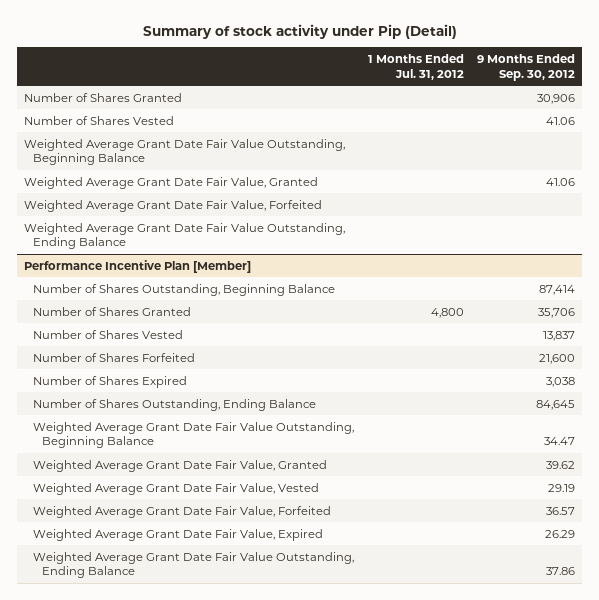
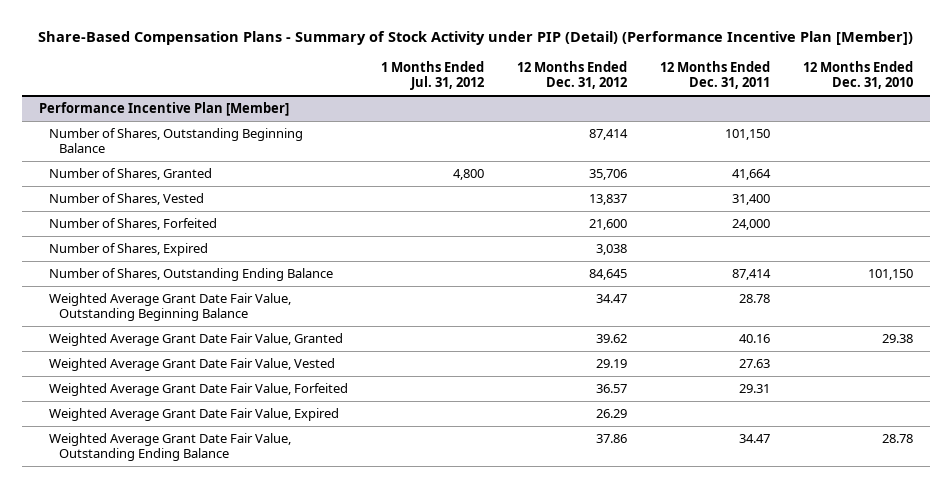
- Summary of stock activity under Pip (Detail)
+ Share-Based Compensation Plans - Summary of Stock Activity under PIP (Detail) (Performance Incentive Plan [Member])
- | 1 Months Ended Jul. 31, 2012 | 9 Months Ended Sep. 30, 2012
+ | 1 Months Ended Jul. 31, 2012 | 12 Months Ended Dec. 31, 2012 | 12 Months Ended Dec. 31, 2011 | 12 Months Ended Dec. 31, 2010
- Number of Shares Granted | | 30,906
- Number of Shares Vested | | 41.06
- Weighted Average Grant Date Fair Value Outstanding, Beginning Balance
- Weighted Average Grant Date Fair Value, Granted | | 41.06
- Weighted Average Grant Date Fair Value, Forfeited
- Weighted Average Grant Date Fair Value Outstanding, Ending Balance
@ Performance Incentive Plan [Member]
- Number of Shares Outstanding, Beginning Balance | | 87,414
- Number of Shares Granted | 4,800 | 35,706
- Number of Shares Vested | | 13,837
- Number of Shares Forfeited | | 21,600
- Number of Shares Expired | | 3,038
- Number of Shares Outstanding, Ending Balance | | 84,645
- Weighted Average Grant Date Fair Value Outstanding, Beginning Balance | | 34.47
+ Number of Shares, Outstanding Beginning Balance | | 87,414 | 101,150 |
+ Number of Shares, Granted | 4,800 | 35,706 | 41,664 |
+ Number of Shares, Vested | | 13,837 | 31,400 |
+ Number of Shares, Forfeited | | 21,600 | 24,000 |
+ Number of Shares, Expired | | 3,038 | |
+ Number of Shares, Outstanding Ending Balance | | 84,645 | 87,414 | 101,150
+ Weighted Average Grant Date Fair Value, Outstanding Beginning Balance | | 34.47 | 28.78 |
- Weighted Average Grant Date Fair Value Outstanding, Ending Balance | | 37.86
+ Weighted Average Grant Date Fair Value, Outstanding Ending Balance | | 37.86 | 34.47 | 28.78

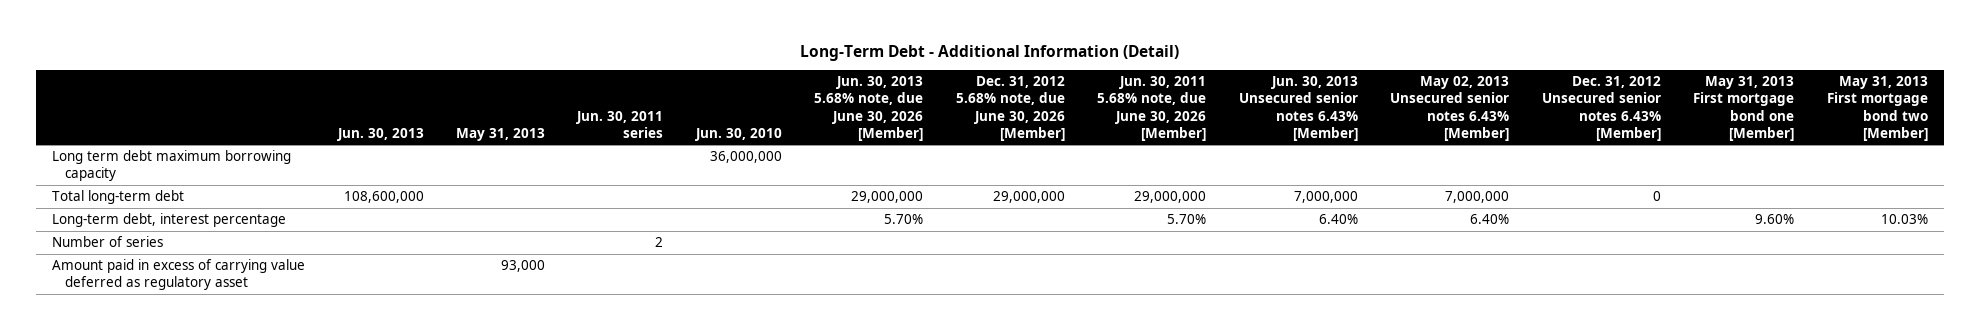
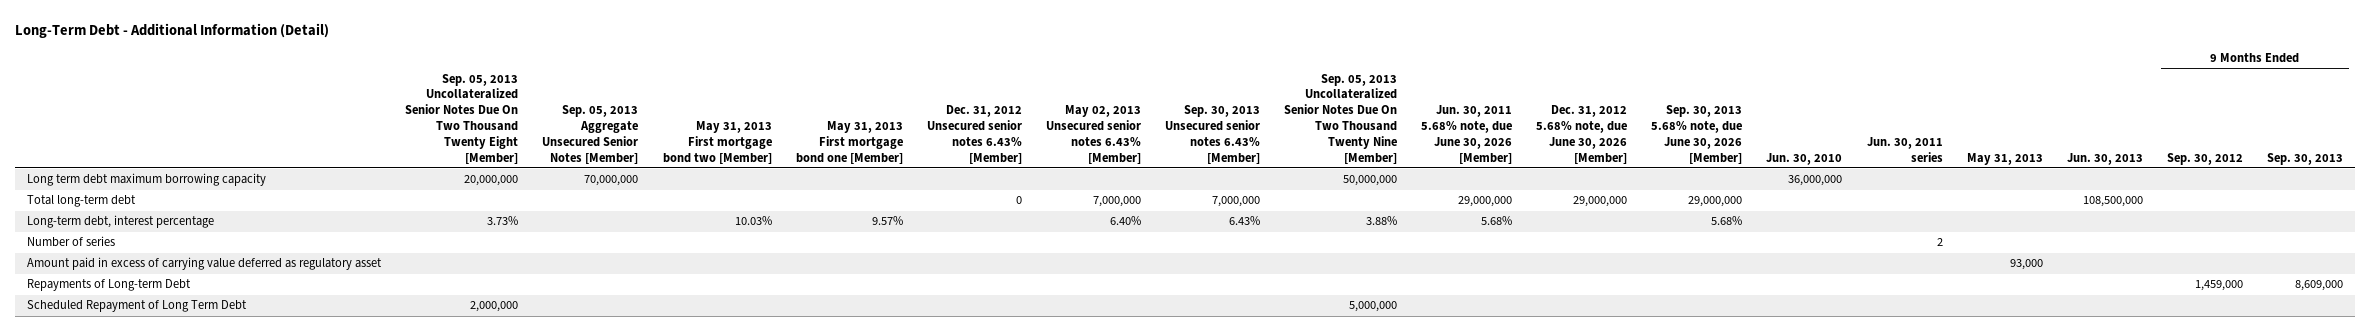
- | Jun. 30, 2013 | May 31, 2013 | Jun. 30, 2011 series | Jun. 30, 2010 | Jun. 30, 2013 5.68% note, due June 30, 2026 [Member] | Dec. 31, 2012 5.68% note, due June 30, 2026 [Member] | Jun. 30, 2011 5.68% note, due June 30, 2026 [Member] | Jun. 30, 2013 Unsecured senior notes 6.43% [Member] | May 02, 2013 Unsecured senior notes 6.43% [Member] | Dec. 31, 2012 Unsecured senior notes 6.43% [Member] | May 31, 2013 First mortgage bond one [Member] | May 31, 2013 First mortgage bond two [Member]
+ | Sep. 05, 2013 Uncollateralized Senior Notes Due On Two Thousand Twenty Eight [Member] | Sep. 05, 2013 Aggregate Unsecured Senior Notes [Member] | May 31, 2013 First mortgage bond two [Member] | May 31, 2013 First mortgage bond one [Member] | Dec. 31, 2012 Unsecured senior notes 6.43% [Member] | May 02, 2013 Unsecured senior notes 6.43% [Member] | Sep. 30, 2013 Unsecured senior notes 6.43% [Member] | Sep. 05, 2013 Uncollateralized Senior Notes Due On Two Thousand Twenty Nine [Member] | Jun. 30, 2011 5.68% note, due June 30, 2026 [Member] | Dec. 31, 2012 5.68% note, due June 30, 2026 [Member] | Sep. 30, 2013 5.68% note, due June 30, 2026 [Member] | Jun. 30, 2010 | Jun. 30, 2011 series | May 31, 2013 | Jun. 30, 2013 | 9 Months Ended Sep. 30, 2012 | 9 Months Ended Sep. 30, 2013
- Total long-term debt | 108,600,000 | | | | 29,000,000 | 29,000,000 | 29,000,000 | 7,000,000 | 7,000,000 | 0 | |
- Long-term debt, interest percentage | | | | | 5.70% | | 5.70% | 6.40% | 6.40% | | 9.60% | 10.03%
+ Total long-term debt | | | | | 0 | 7,000,000 | 7,000,000 | | 29,000,000 | 29,000,000 | 29,000,000 | | | | 108,500,000 | |
+ Long-term debt, interest percentage | 3.73% | | 10.03% | 9.57% | | 6.40% | 6.43% | 3.88% | 5.68% | | 5.68% | | | | | |
+ Repayments of Long-term Debt | | | | | | | | | | | | | | | | 1,459,000 | 8,609,000
+ Scheduled Repayment of Long Term Debt | 2,000,000 | | | | | | | 5,000,000 | | | | | | | | |

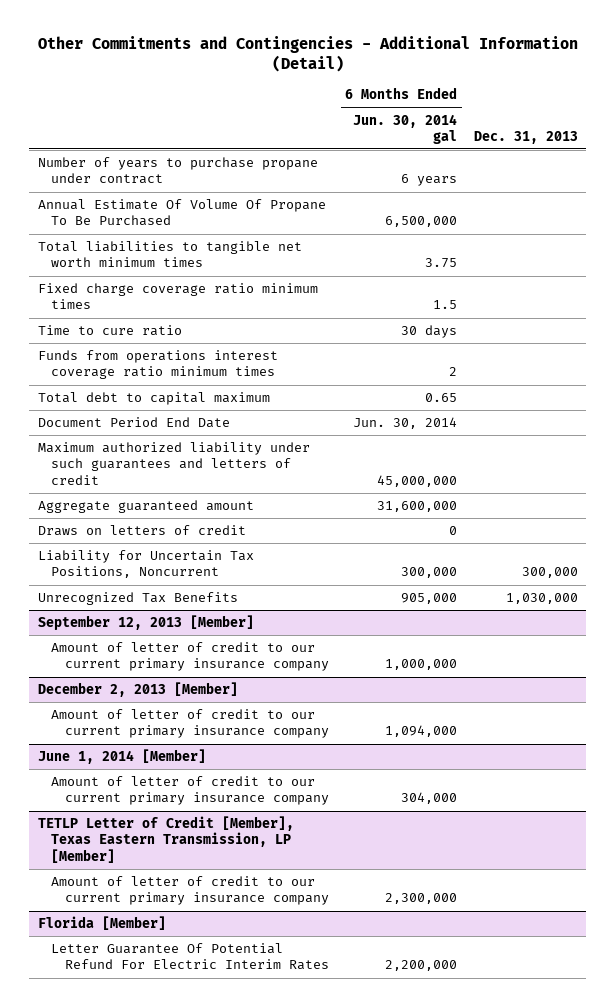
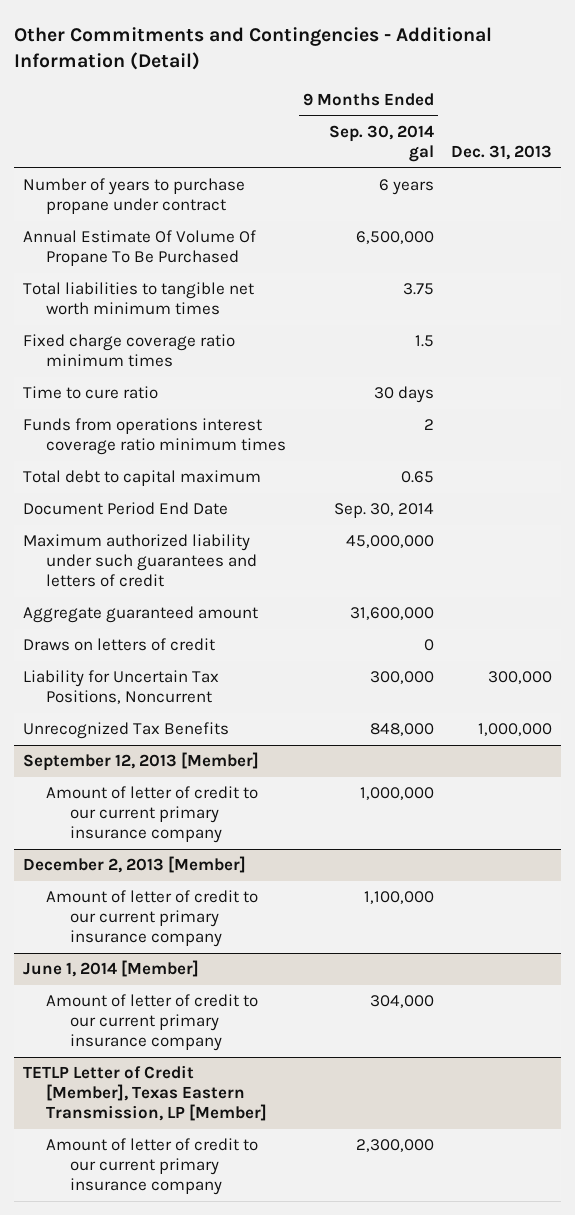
- | 6 Months Ended Jun. 30, 2014 gal | Dec. 31, 2013
+ | 9 Months Ended Sep. 30, 2014 gal | Dec. 31, 2013
- Unrecognized Tax Benefits | 905,000 | 1,030,000
+ Unrecognized Tax Benefits | 848,000 | 1,000,000
- Florida [Member]
- Letter Guarantee Of Potential Refund For Electric Interim Rates | 2,200,000 |

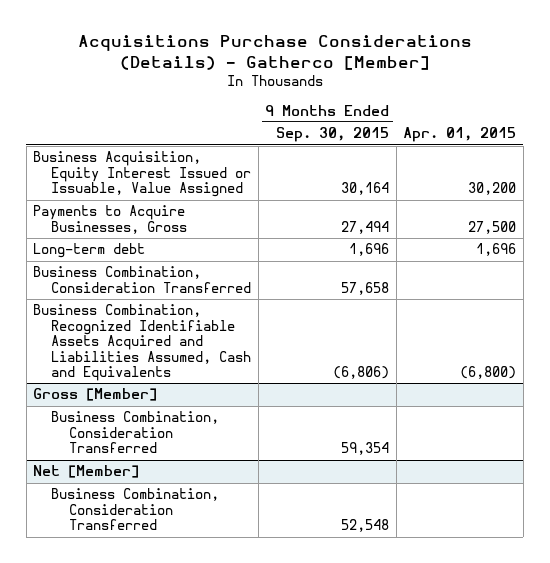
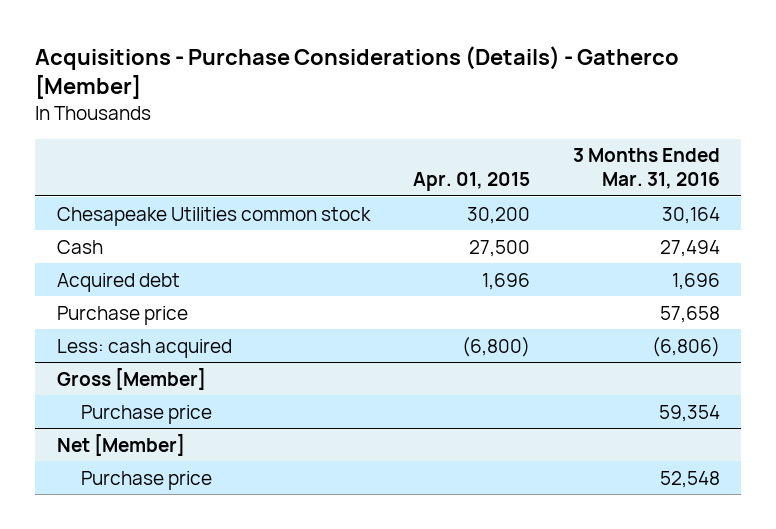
- Acquisitions Purchase Considerations (Details) - Gatherco [Member]
+ Acquisitions - Purchase Considerations (Details) - Gatherco [Member]
- | 9 Months Ended Sep. 30, 2015 | Apr. 01, 2015
+ | Apr. 01, 2015 | 3 Months Ended Mar. 31, 2016
- Business Acquisition, Equity Interest Issued or Issuable, Value Assigned | 30,164 | 30,200
- Payments to Acquire Businesses, Gross | 27,494 | 27,500
- Long-term debt | 1,696 | 1,696
- Business Combination, Consideration Transferred | 57,658 |
- Business Combination, Recognized Identifiable Assets Acquired and Liabilities Assumed, Cash and Equivalents | (6,806) | (6,800)
+ Chesapeake Utilities common stock | 30,200 | 30,164
+ Cash | 27,500 | 27,494
+ Acquired debt | 1,696 | 1,696
+ Purchase price | | 57,658
+ Less: cash acquired | (6,800) | (6,806)
@ Gross [Member]
- Business Combination, Consideration Transferred | 59,354 |
+ Purchase price | | 59,354
@ Net [Member]
- Business Combination, Consideration Transferred | 52,548 |
+ Purchase price | | 52,548

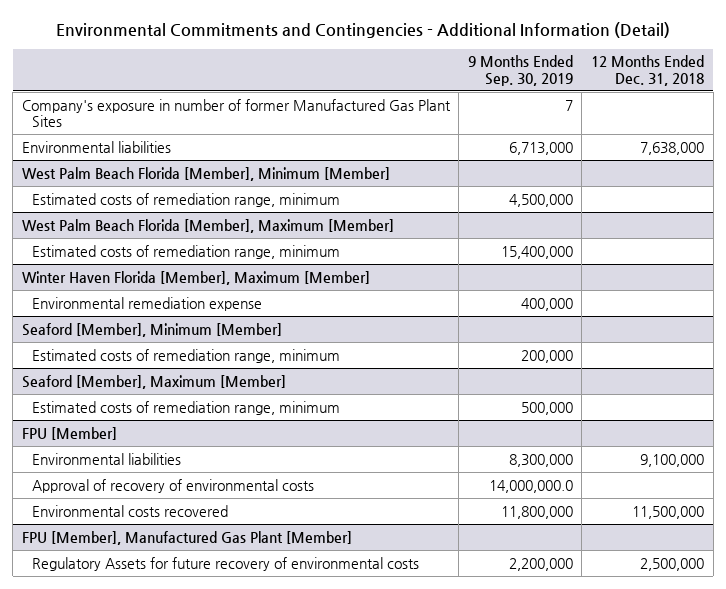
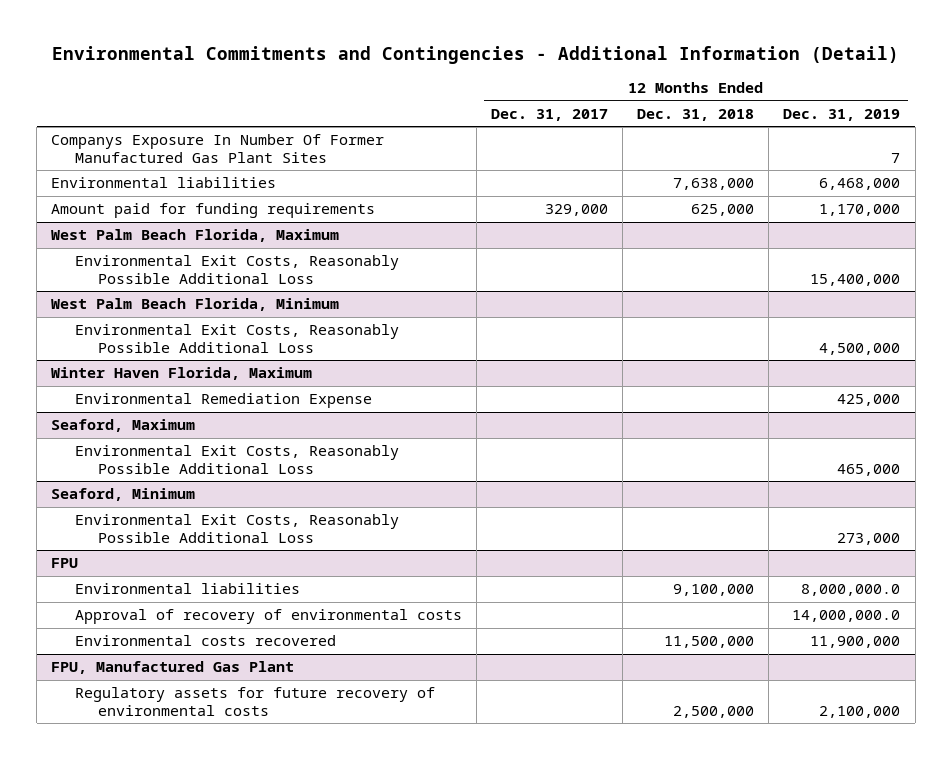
- | 9 Months Ended Sep. 30, 2019 | 12 Months Ended Dec. 31, 2018
+ | 12 Months Ended Dec. 31, 2017 | 12 Months Ended Dec. 31, 2018 | 12 Months Ended Dec. 31, 2019
- Company's exposure in number of former Manufactured Gas Plant Sites | 7 |
+ Companys Exposure In Number Of Former Manufactured Gas Plant Sites | | | 7
- West Palm Beach Florida [Member], Minimum [Member]
- Estimated costs of remediation range, minimum | 4,500,000 |
- West Palm Beach Florida [Member], Maximum [Member]
- Estimated costs of remediation range, minimum | 15,400,000 |
- Winter Haven Florida [Member], Maximum [Member]
- Environmental remediation expense | 400,000 |
- Seaford [Member], Minimum [Member]
- Estimated costs of remediation range, minimum | 200,000 |
- Seaford [Member], Maximum [Member]
- Estimated costs of remediation range, minimum | 500,000 |
- FPU [Member]
+ Amount paid for funding requirements | 329,000 | 625,000 | 1,170,000
+ West Palm Beach Florida, Maximum
+ Environmental Exit Costs, Reasonably Possible Additional Loss | | | 15,400,000
+ West Palm Beach Florida, Minimum
+ Environmental Exit Costs, Reasonably Possible Additional Loss | | | 4,500,000
+ Winter Haven Florida, Maximum
+ Environmental Remediation Expense | | | 425,000
+ Seaford, Maximum
+ Environmental Exit Costs, Reasonably Possible Additional Loss | | | 465,000
+ Seaford, Minimum
+ Environmental Exit Costs, Reasonably Possible Additional Loss | | | 273,000
+ FPU
- FPU [Member], Manufactured Gas Plant [Member]
- Regulatory Assets for future recovery of environmental costs | 2,200,000 | 2,500,000
+ FPU, Manufactured Gas Plant
+ Regulatory assets for future recovery of environmental costs | | 2,500,000 | 2,100,000

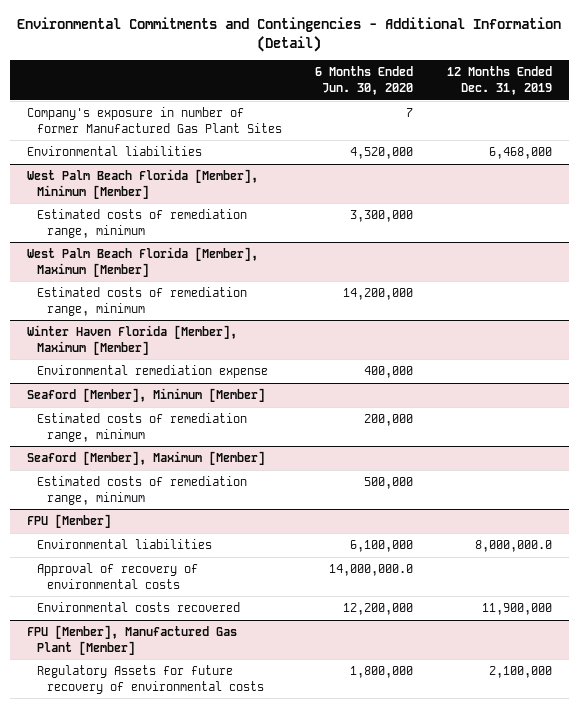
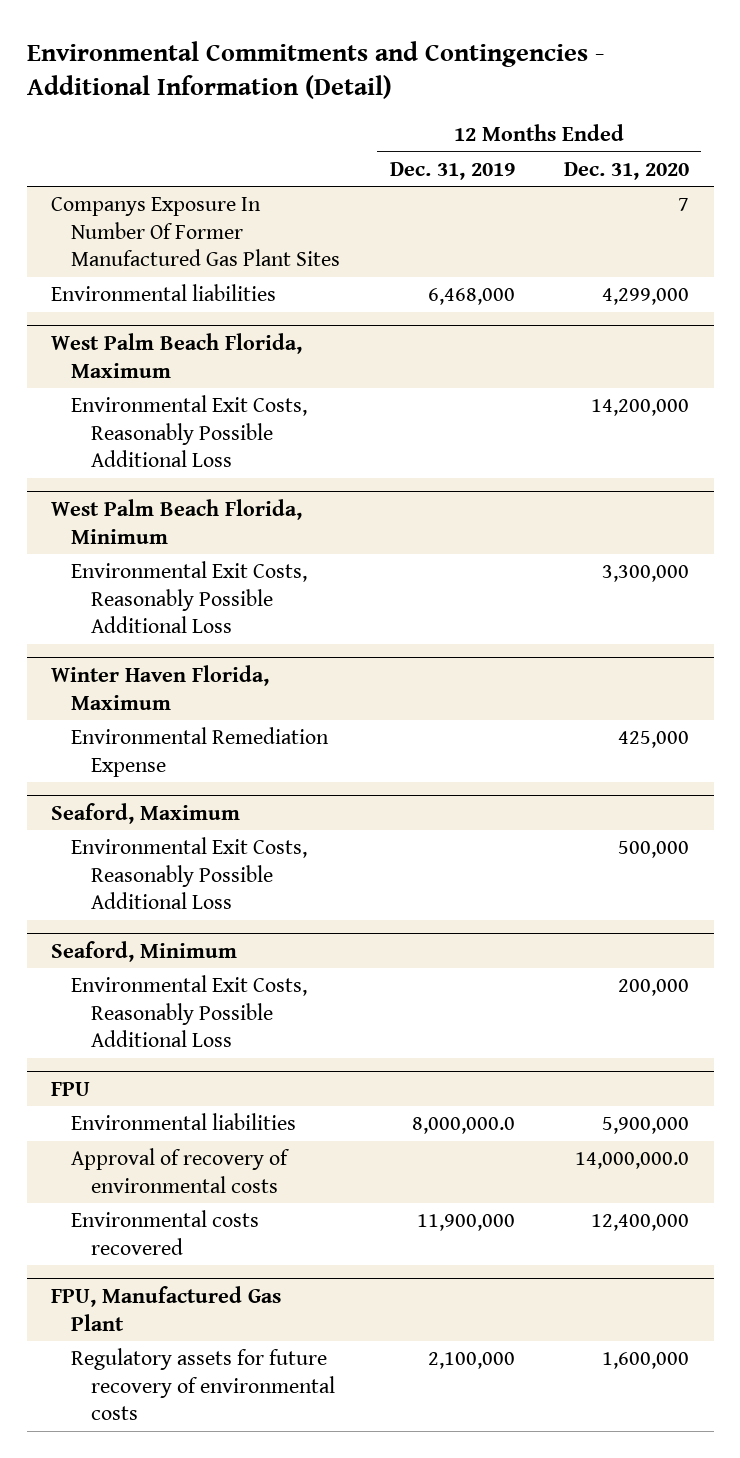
- | 6 Months Ended Jun. 30, 2020 | 12 Months Ended Dec. 31, 2019
+ | 12 Months Ended Dec. 31, 2019 | 12 Months Ended Dec. 31, 2020
- Company's exposure in number of former Manufactured Gas Plant Sites | 7 |
+ Companys Exposure In Number Of Former Manufactured Gas Plant Sites | | 7
- West Palm Beach Florida [Member], Minimum [Member]
- Estimated costs of remediation range, minimum | 3,300,000 |
- West Palm Beach Florida [Member], Maximum [Member]
- Estimated costs of remediation range, minimum | 14,200,000 |
- Winter Haven Florida [Member], Maximum [Member]
- Environmental remediation expense | 400,000 |
- Seaford [Member], Minimum [Member]
- Estimated costs of remediation range, minimum | 200,000 |
- Seaford [Member], Maximum [Member]
- Estimated costs of remediation range, minimum | 500,000 |
- FPU [Member]
+ West Palm Beach Florida, Maximum
+ Environmental Exit Costs, Reasonably Possible Additional Loss | | 14,200,000
+ West Palm Beach Florida, Minimum
+ Environmental Exit Costs, Reasonably Possible Additional Loss | | 3,300,000
+ Winter Haven Florida, Maximum
+ Environmental Remediation Expense | | 425,000
+ Seaford, Maximum
+ Environmental Exit Costs, Reasonably Possible Additional Loss | | 500,000
+ Seaford, Minimum
+ Environmental Exit Costs, Reasonably Possible Additional Loss | | 200,000
+ FPU
- FPU [Member], Manufactured Gas Plant [Member]
- Regulatory Assets for future recovery of environmental costs | 1,800,000 | 2,100,000
+ FPU, Manufactured Gas Plant
+ Regulatory assets for future recovery of environmental costs | 2,100,000 | 1,600,000

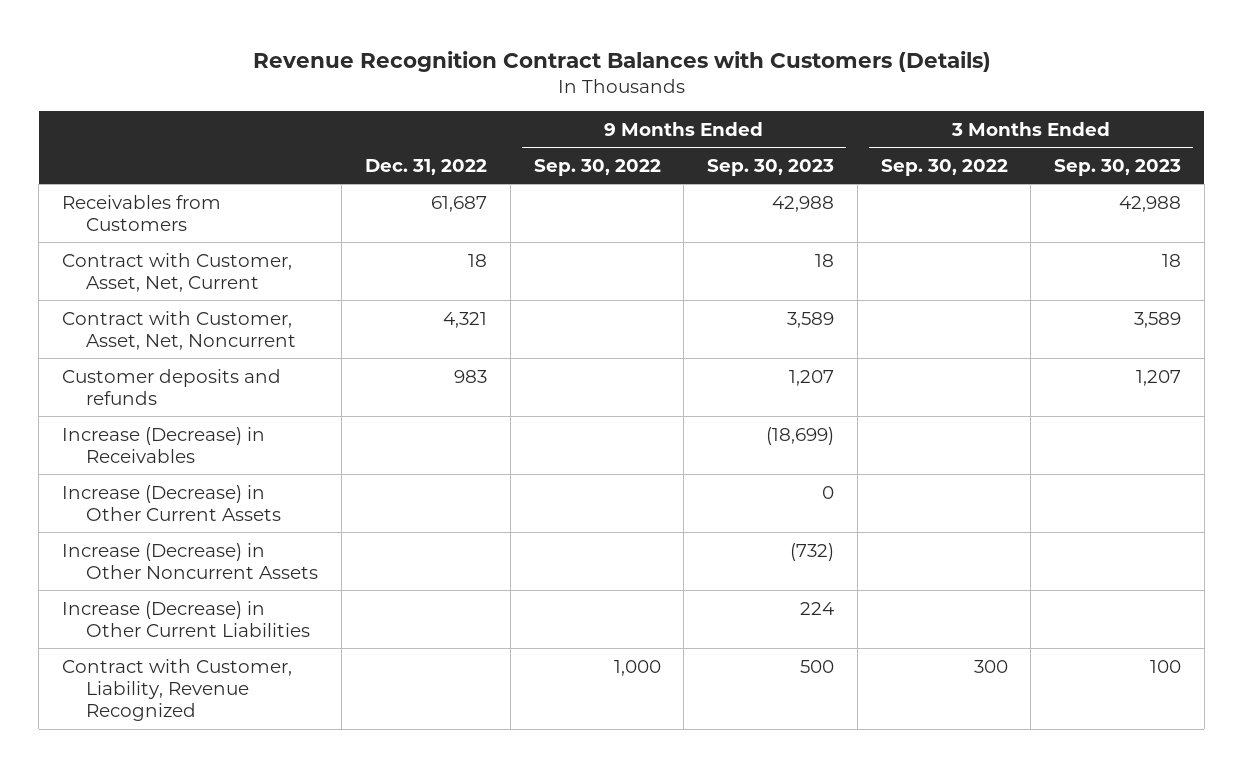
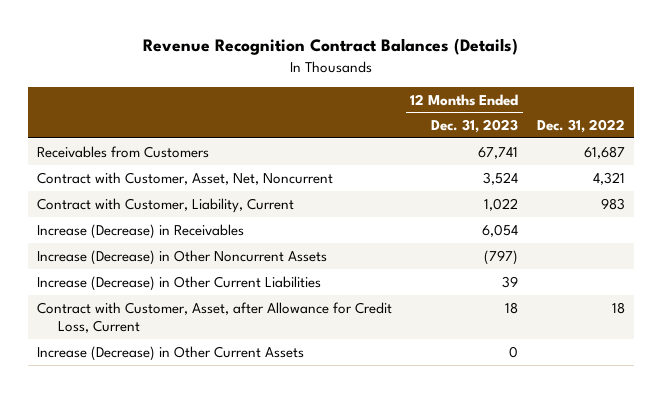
- Revenue Recognition Contract Balances with Customers (Details)
+ Revenue Recognition Contract Balances (Details)
- | Dec. 31, 2022 | 9 Months Ended Sep. 30, 2022 | 9 Months Ended Sep. 30, 2023 | 3 Months Ended Sep. 30, 2022 | 3 Months Ended Sep. 30, 2023
+ | 12 Months Ended Dec. 31, 2023 | Dec. 31, 2022
- Contract with Customer, Asset, Net, Current | 18 | | 18 | | 18
- Customer deposits and refunds | 983 | | 1,207 | | 1,207
+ Contract with Customer, Liability, Current | 1,022 | 983
- Contract with Customer, Liability, Revenue Recognized | | 1,000 | 500 | 300 | 100
+ Contract with Customer, Asset, after Allowance for Credit Loss, Current | 18 | 18
moved down: Increase (Decrease) in Other Current Assets | 0 |

